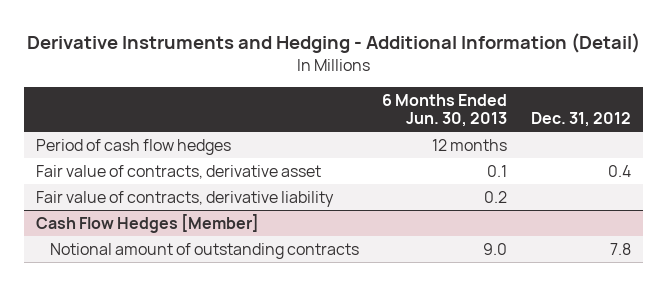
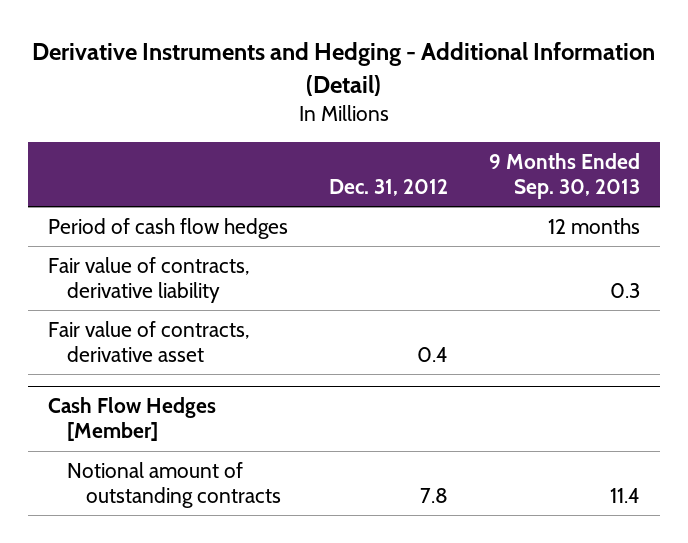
- | 6 Months Ended Jun. 30, 2013 | Dec. 31, 2012
+ | Dec. 31, 2012 | 9 Months Ended Sep. 30, 2013
moved down: Fair value of contracts, derivative asset | 0.4 |

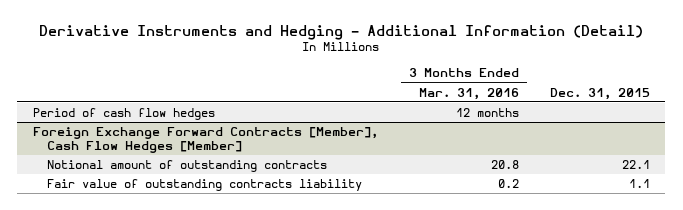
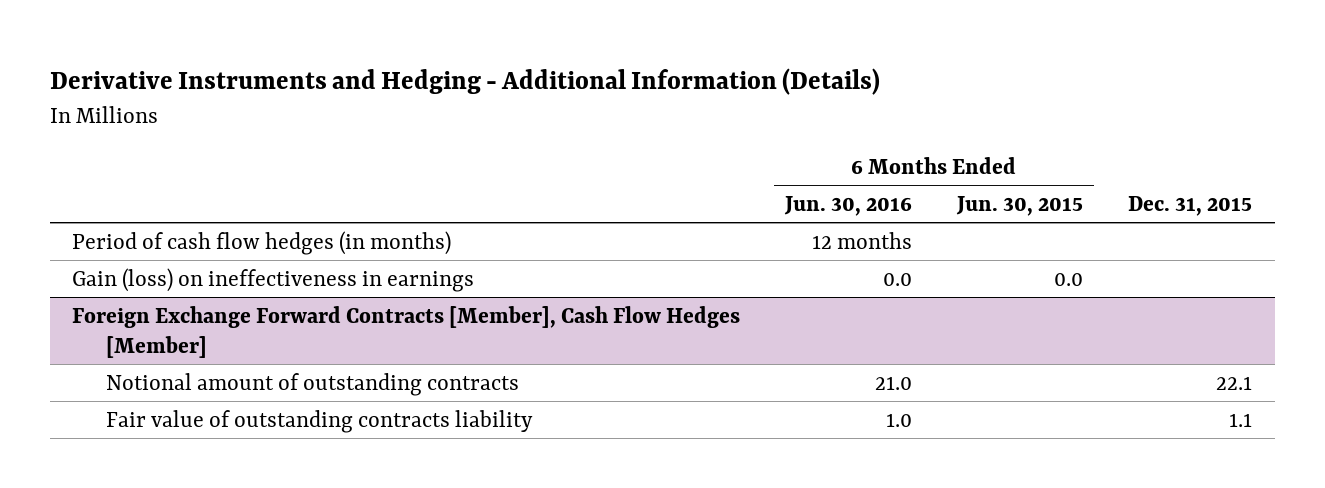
- Derivative Instruments and Hedging - Additional Information (Detail)
+ Derivative Instruments and Hedging - Additional Information (Details)
- | 3 Months Ended Mar. 31, 2016 | Dec. 31, 2015
+ | 6 Months Ended Jun. 30, 2016 | 6 Months Ended Jun. 30, 2015 | Dec. 31, 2015
- Period of cash flow hedges | 12 months |
+ Period of cash flow hedges (in months) | 12 months | |
+ Gain (loss) on ineffectiveness in earnings | 0.0 | 0.0 |

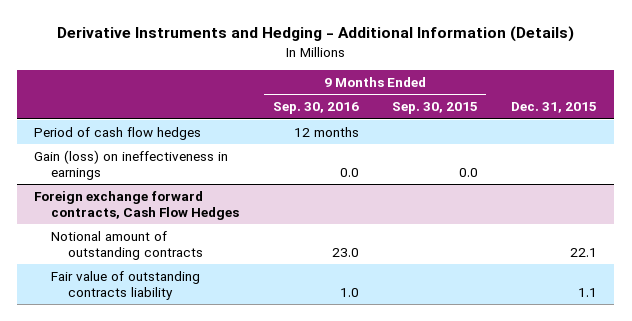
- | 6 Months Ended Jun. 30, 2016 | 6 Months Ended Jun. 30, 2015 | Dec. 31, 2015
+ | 9 Months Ended Sep. 30, 2016 | 9 Months Ended Sep. 30, 2015 | Dec. 31, 2015
- Period of cash flow hedges (in months) | 12 months | |
+ Period of cash flow hedges | 12 months | |
- Foreign Exchange Forward Contracts [Member], Cash Flow Hedges [Member]
+ Foreign exchange forward contracts, Cash Flow Hedges

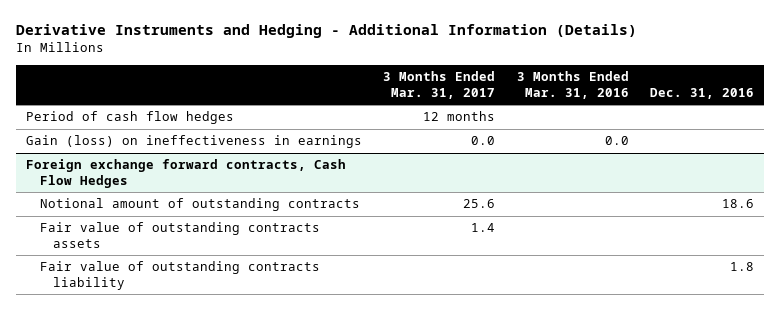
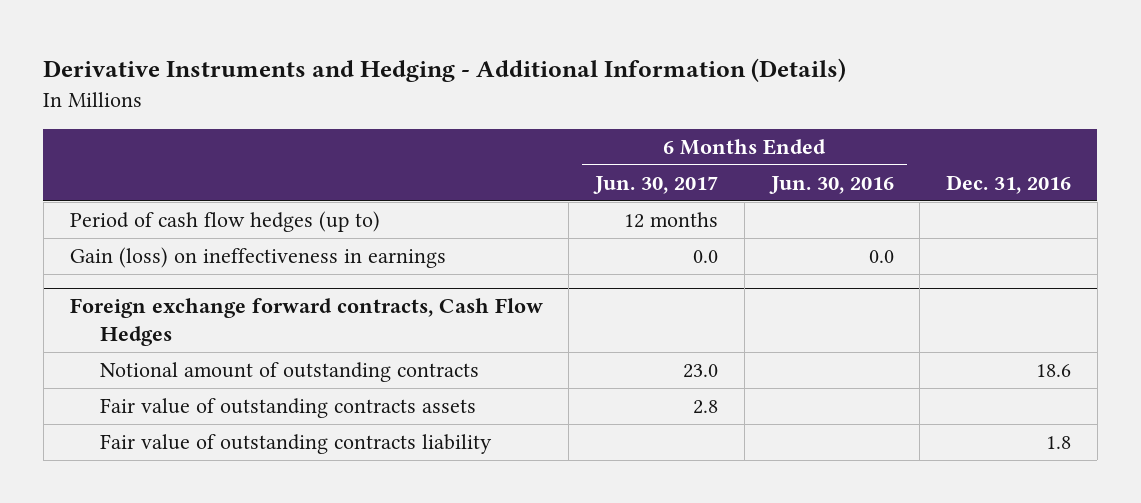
- | 3 Months Ended Mar. 31, 2017 | 3 Months Ended Mar. 31, 2016 | Dec. 31, 2016
+ | 6 Months Ended Jun. 30, 2017 | 6 Months Ended Jun. 30, 2016 | Dec. 31, 2016
- Period of cash flow hedges | 12 months | |
+ Period of cash flow hedges (up to) | 12 months | |

